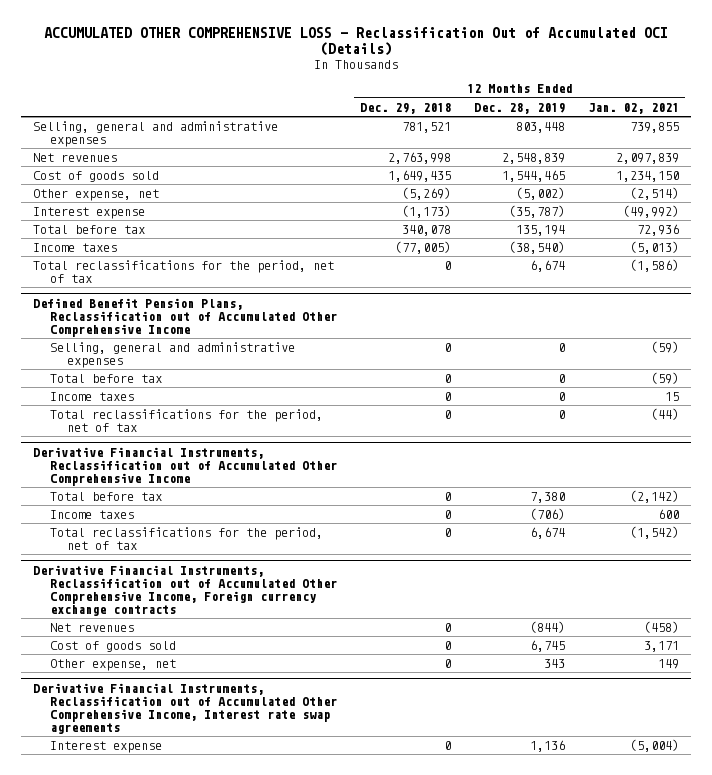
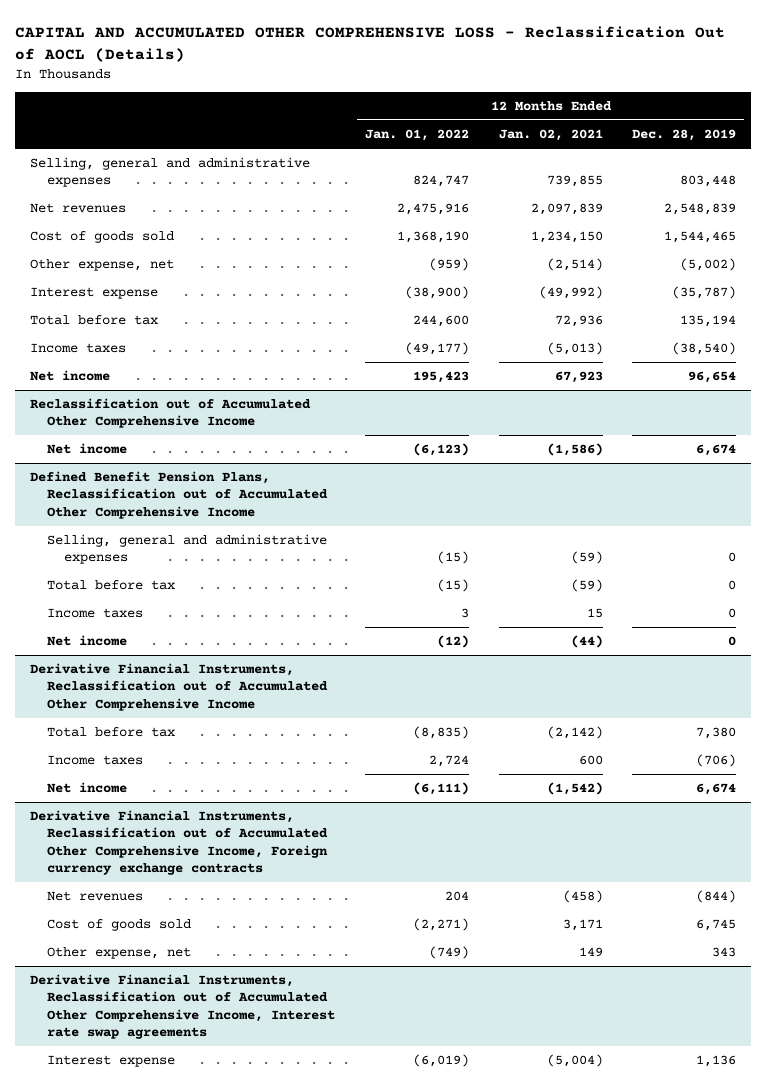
- ACCUMULATED OTHER COMPREHENSIVE LOSS - Reclassification Out of Accumulated OCI (Details)
+ CAPITAL AND ACCUMULATED OTHER COMPREHENSIVE LOSS - Reclassification Out of AOCL (Details)
- | 12 Months Ended Dec. 29, 2018 | 12 Months Ended Dec. 28, 2019 | 12 Months Ended Jan. 02, 2021
+ | 12 Months Ended Jan. 01, 2022 | 12 Months Ended Jan. 02, 2021 | 12 Months Ended Dec. 28, 2019
- Total reclassifications for the period, net of tax | 0 | 6,674 | (1,586)
+ Net income | 195,423 | 67,923 | 96,654
+ Reclassification out of Accumulated Other Comprehensive Income
+ Net income | (6,123) | (1,586) | 6,674
@ Defined Benefit Pension Plans, Reclassification out of Accumulated Other Comprehensive Income
- Total reclassifications for the period, net of tax | 0 | 0 | (44)
+ Net income | (12) | (44) | 0
@ Derivative Financial Instruments, Reclassification out of Accumulated Other Comprehensive Income
- Total reclassifications for the period, net of tax | 0 | 6,674 | (1,542)
+ Net income | (6,111) | (1,542) | 6,674

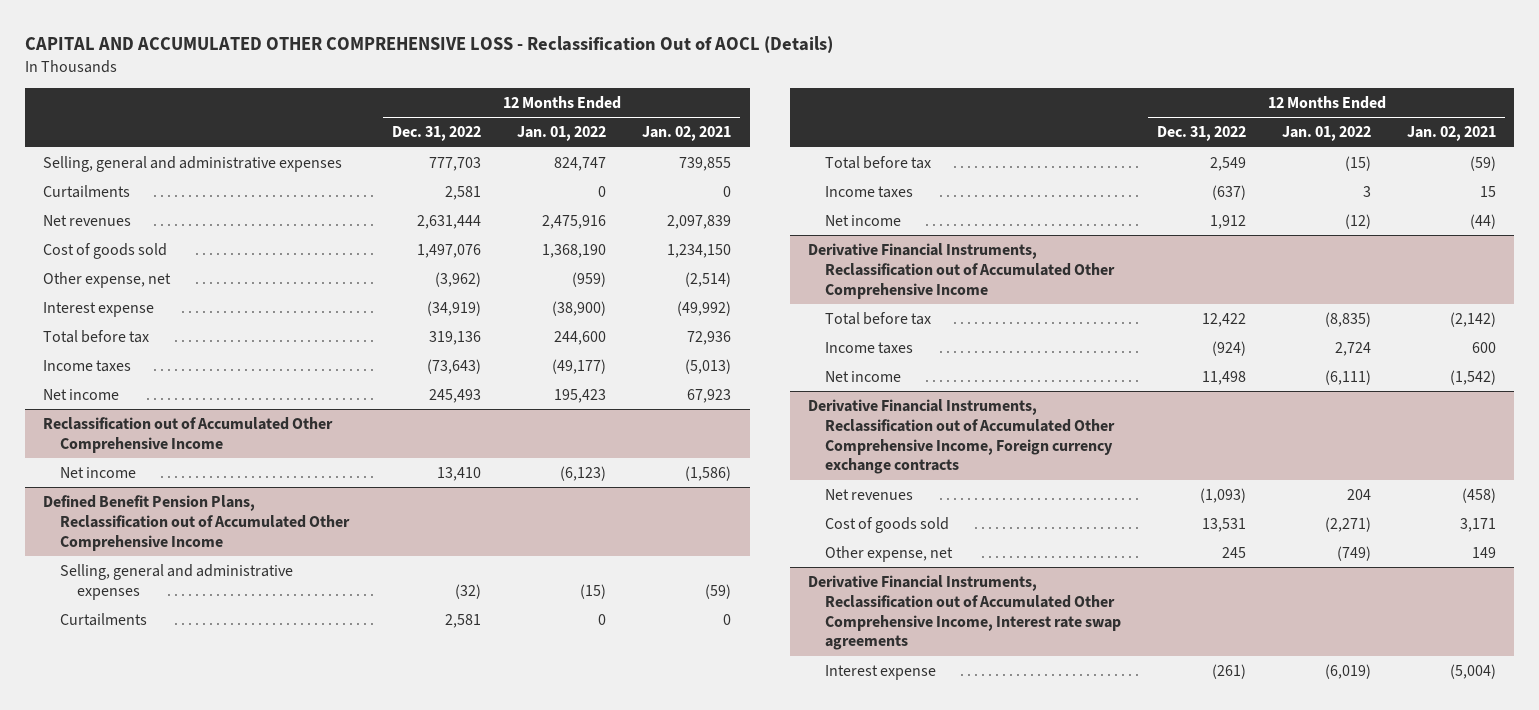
- | 12 Months Ended Jan. 01, 2022 | 12 Months Ended Jan. 02, 2021 | 12 Months Ended Dec. 28, 2019
+ | 12 Months Ended Dec. 31, 2022 | 12 Months Ended Jan. 01, 2022 | 12 Months Ended Jan. 02, 2021
+ Curtailments | 2,581 | 0 | 0
@ Defined Benefit Pension Plans, Reclassification out of Accumulated Other Comprehensive Income
+ Curtailments | 2,581 | 0 | 0

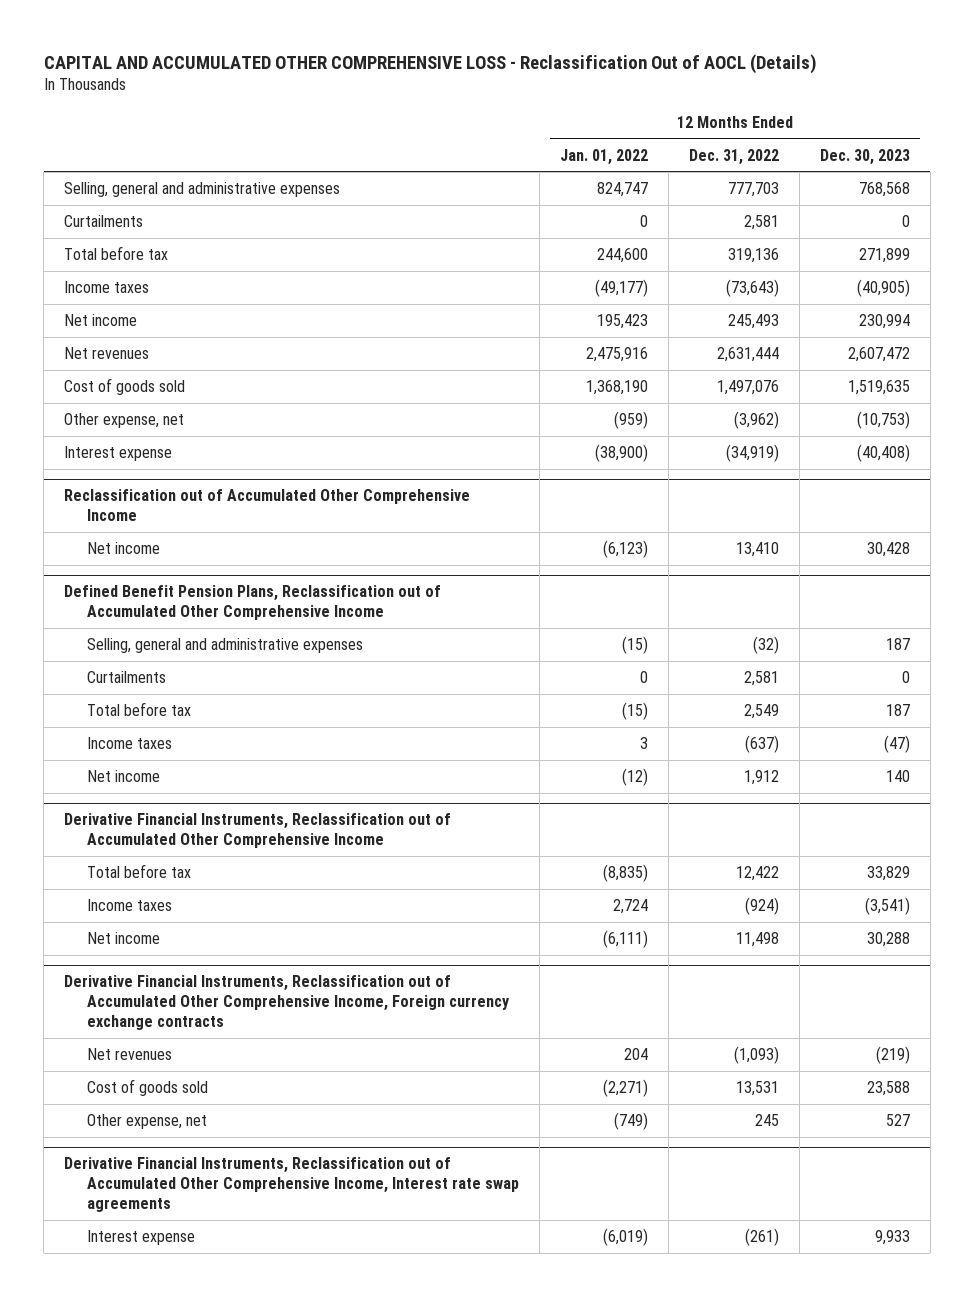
- | 12 Months Ended Dec. 31, 2022 | 12 Months Ended Jan. 01, 2022 | 12 Months Ended Jan. 02, 2021
+ | 12 Months Ended Jan. 01, 2022 | 12 Months Ended Dec. 31, 2022 | 12 Months Ended Dec. 30, 2023
moved up: Total before tax | 244,600 | 319,136 | 271,899
moved up: Income taxes | (49,177) | (73,643) | (40,905)
moved up: Net income | 195,423 | 245,493 | 230,994

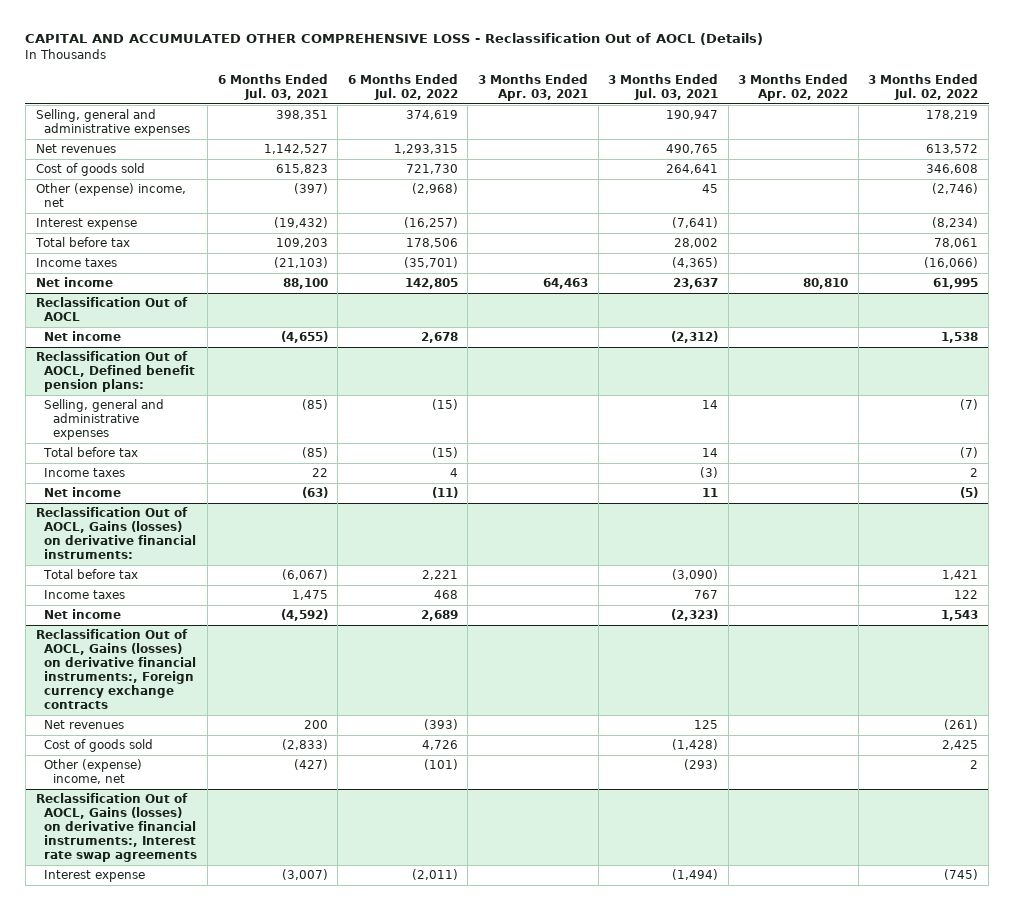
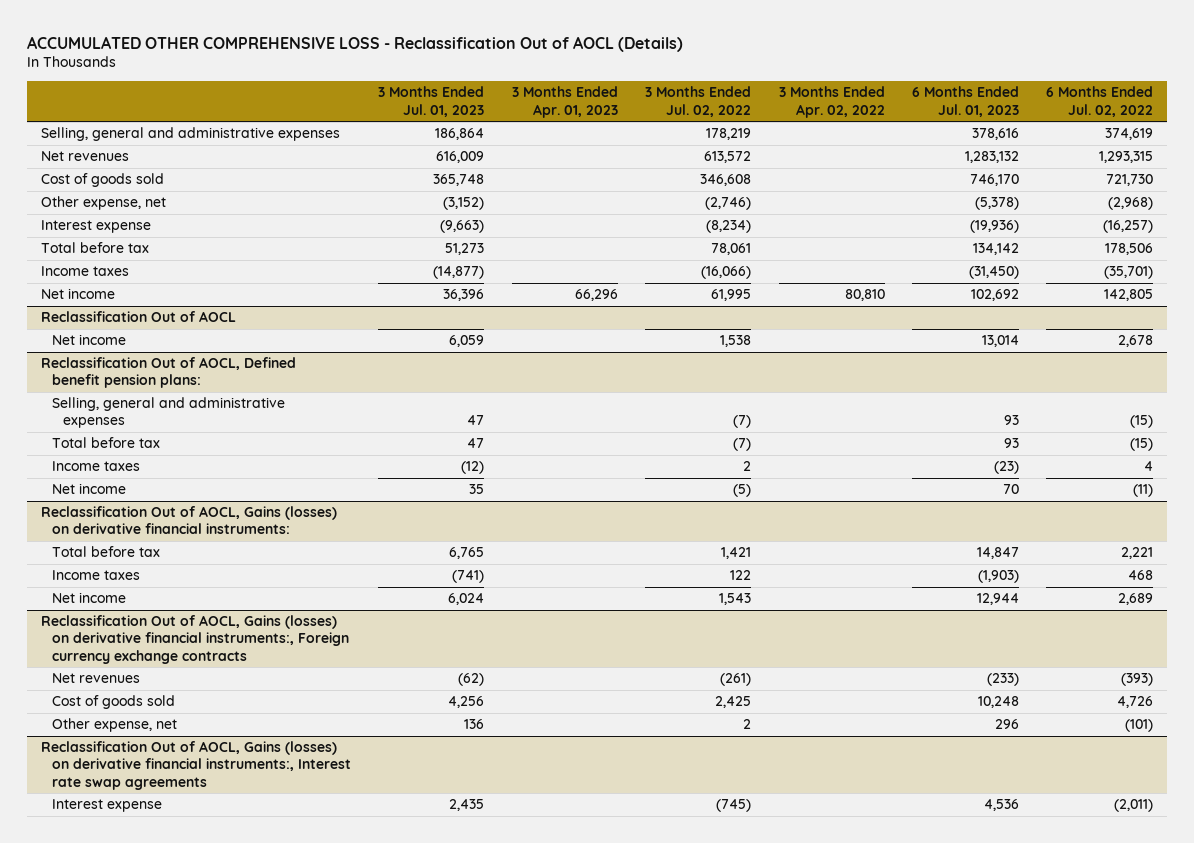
- CAPITAL AND ACCUMULATED OTHER COMPREHENSIVE LOSS - Reclassification Out of AOCL (Details)
+ ACCUMULATED OTHER COMPREHENSIVE LOSS - Reclassification Out of AOCL (Details)
- | 6 Months Ended Jul. 03, 2021 | 6 Months Ended Jul. 02, 2022 | 3 Months Ended Apr. 03, 2021 | 3 Months Ended Jul. 03, 2021 | 3 Months Ended Apr. 02, 2022 | 3 Months Ended Jul. 02, 2022
+ | 3 Months Ended Jul. 01, 2023 | 3 Months Ended Apr. 01, 2023 | 3 Months Ended Jul. 02, 2022 | 3 Months Ended Apr. 02, 2022 | 6 Months Ended Jul. 01, 2023 | 6 Months Ended Jul. 02, 2022
- Other (expense) income, net | (397) | (2,968) | | 45 | | (2,746)
+ Other expense, net | (3,152) | | (2,746) | | (5,378) | (2,968)
@ Reclassification Out of AOCL, Gains (losses) on derivative financial instruments:, Foreign currency exchange contracts
- Other (expense) income, net | (427) | (101) | | (293) | | 2
+ Other expense, net | 136 | | 2 | | 296 | (101)

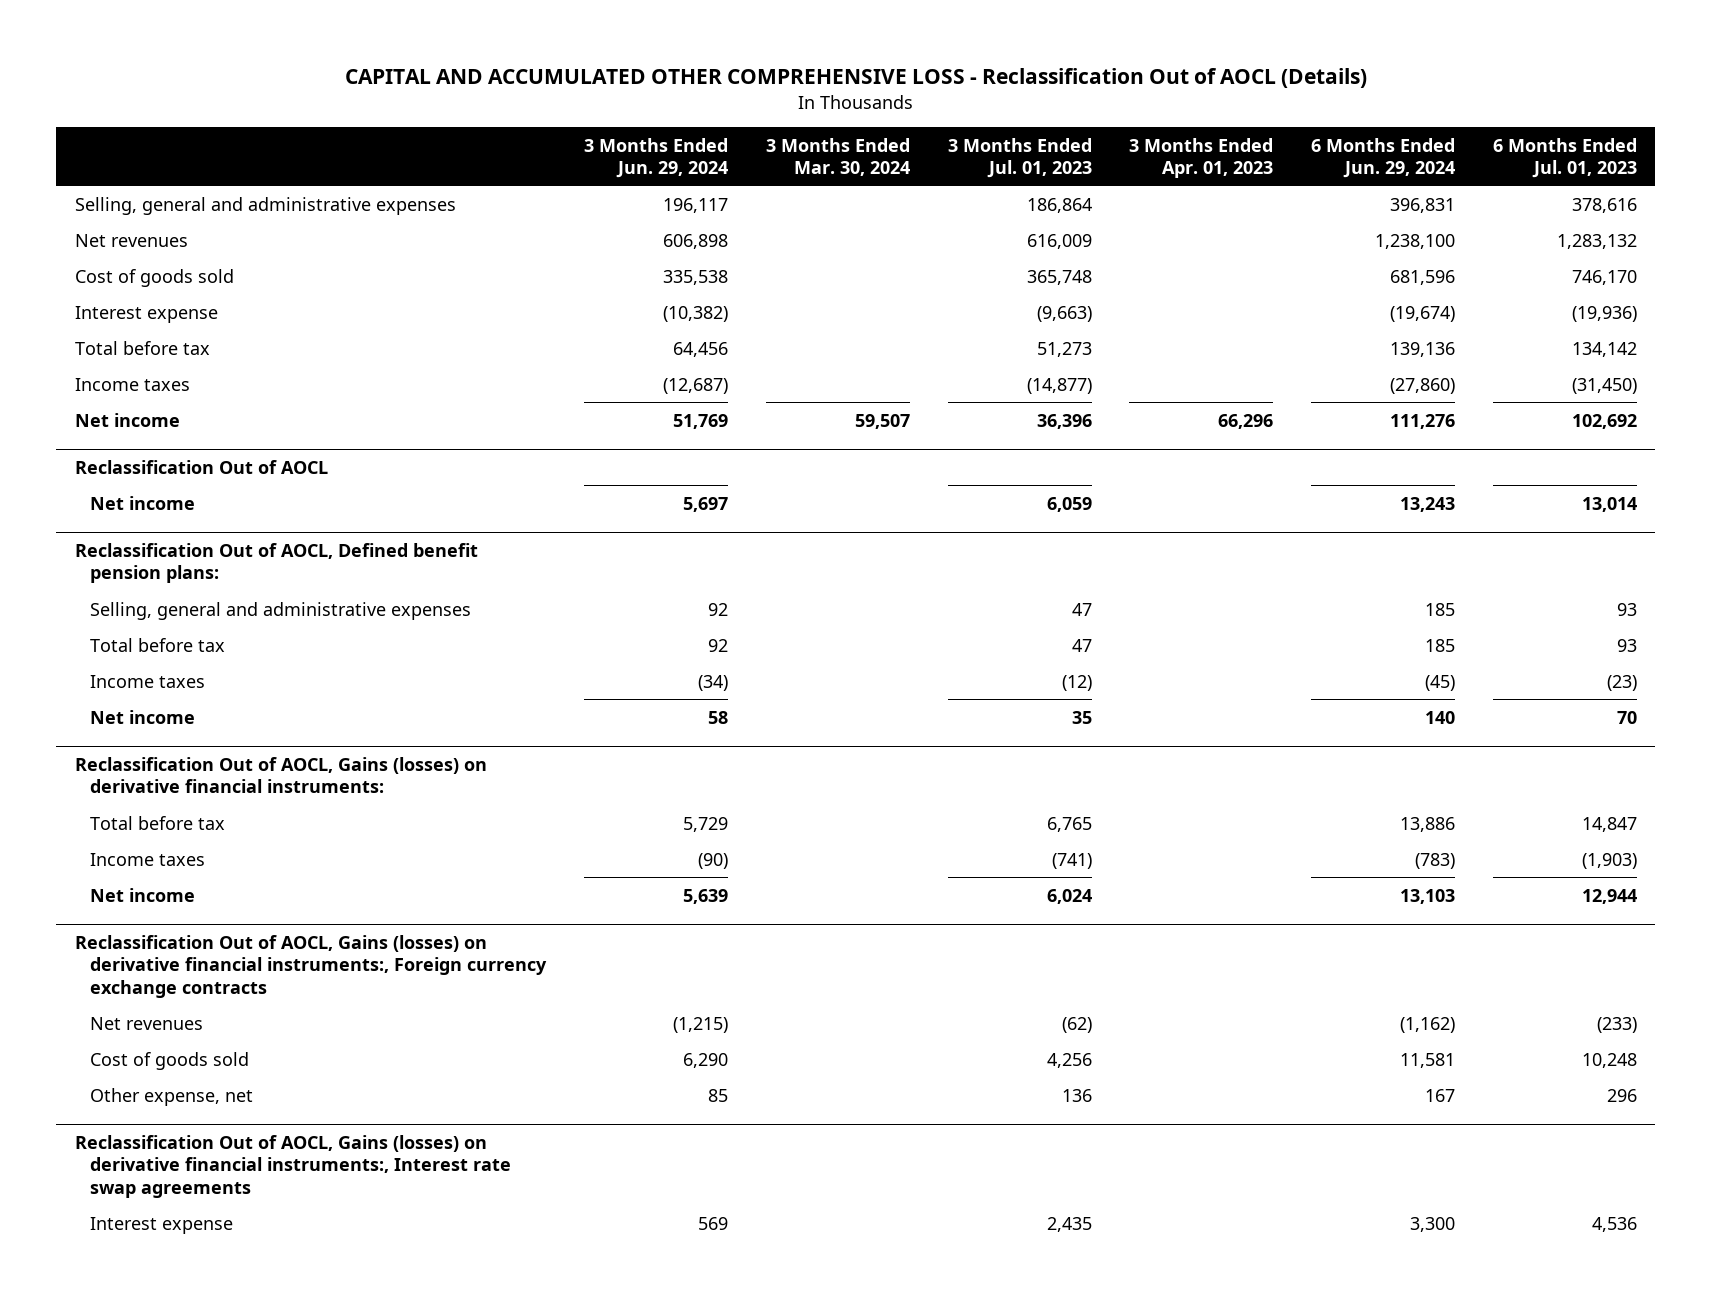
- ACCUMULATED OTHER COMPREHENSIVE LOSS - Reclassification Out of AOCL (Details)
+ CAPITAL AND ACCUMULATED OTHER COMPREHENSIVE LOSS - Reclassification Out of AOCL (Details)
- | 3 Months Ended Jul. 01, 2023 | 3 Months Ended Apr. 01, 2023 | 3 Months Ended Jul. 02, 2022 | 3 Months Ended Apr. 02, 2022 | 6 Months Ended Jul. 01, 2023 | 6 Months Ended Jul. 02, 2022
+ | 3 Months Ended Jun. 29, 2024 | 3 Months Ended Mar. 30, 2024 | 3 Months Ended Jul. 01, 2023 | 3 Months Ended Apr. 01, 2023 | 6 Months Ended Jun. 29, 2024 | 6 Months Ended Jul. 01, 2023
- Other expense, net | (3,152) | | (2,746) | | (5,378) | (2,968)

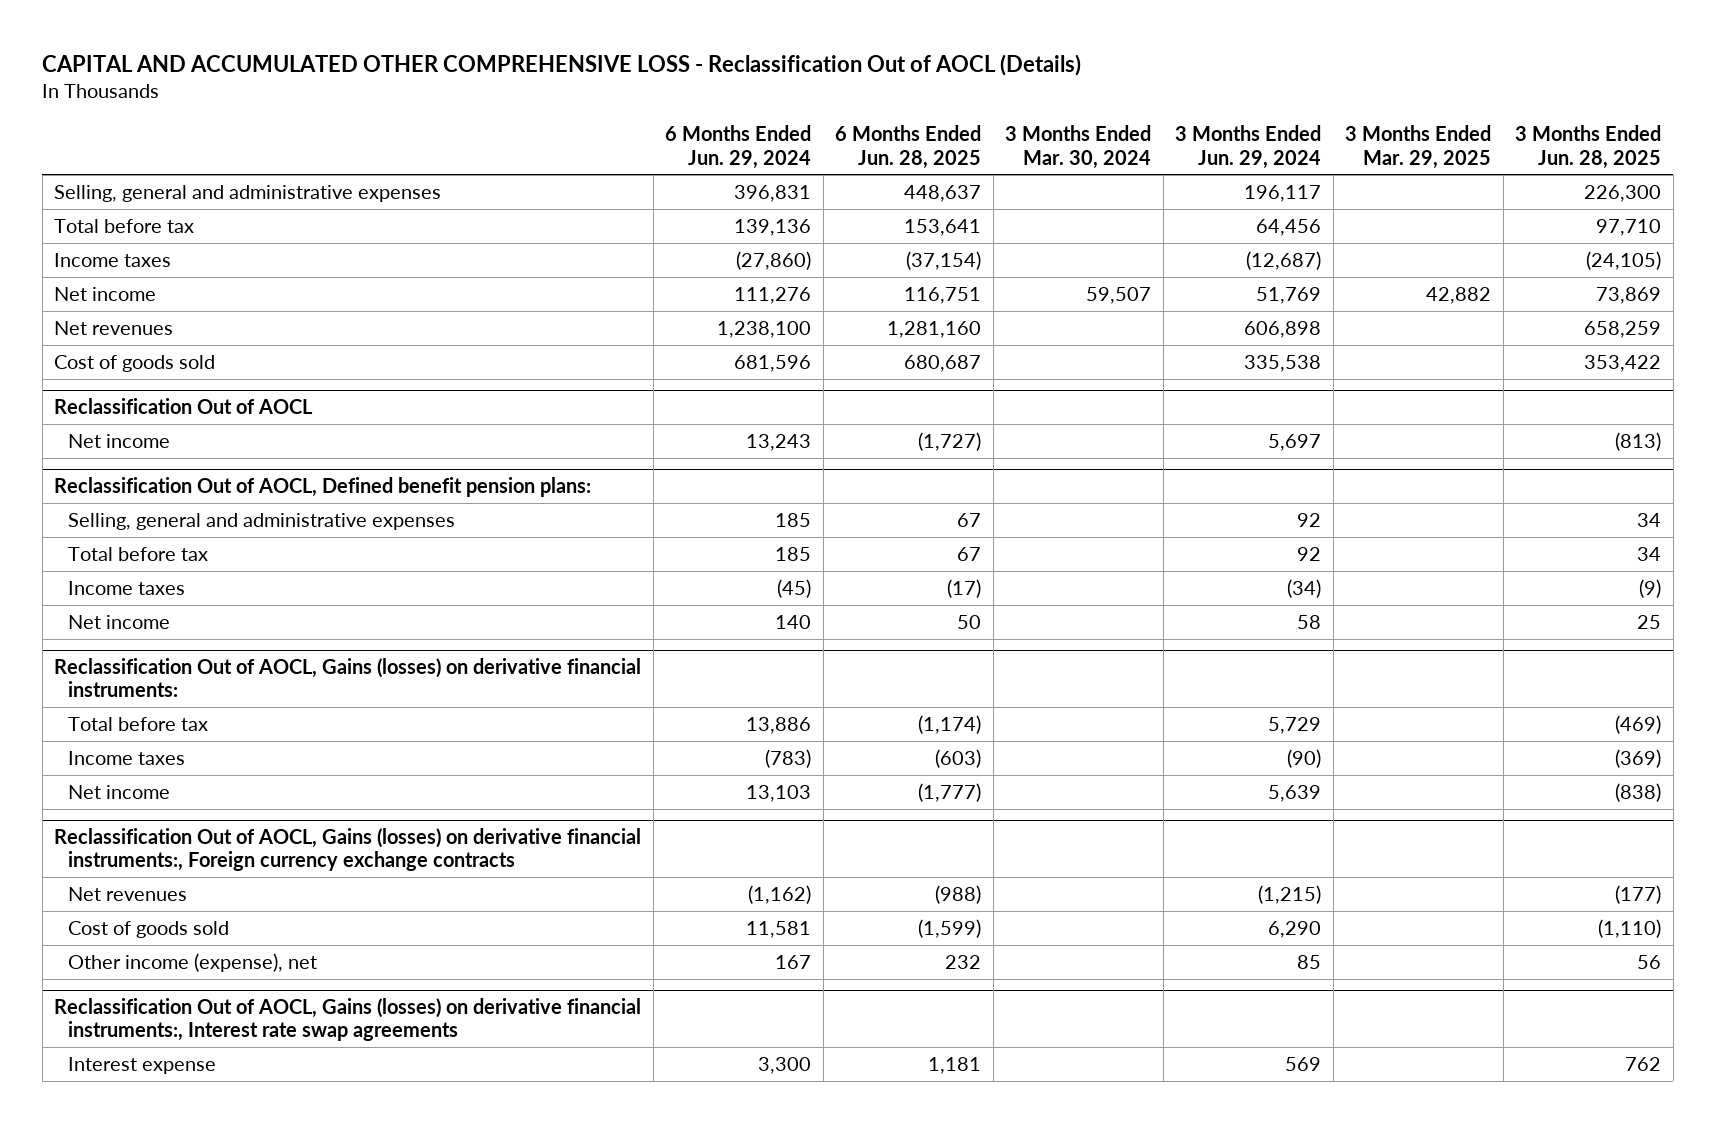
- | 3 Months Ended Jun. 29, 2024 | 3 Months Ended Mar. 30, 2024 | 3 Months Ended Jul. 01, 2023 | 3 Months Ended Apr. 01, 2023 | 6 Months Ended Jun. 29, 2024 | 6 Months Ended Jul. 01, 2023
+ | 6 Months Ended Jun. 29, 2024 | 6 Months Ended Jun. 28, 2025 | 3 Months Ended Mar. 30, 2024 | 3 Months Ended Jun. 29, 2024 | 3 Months Ended Mar. 29, 2025 | 3 Months Ended Jun. 28, 2025
- Interest expense | (10,382) | | (9,663) | | (19,674) | (19,936)
moved down: Net revenues | 1,238,100 | 1,281,160 | | 606,898 | | 658,259
moved down: Cost of goods sold | 681,596 | 680,687 | | 335,538 | | 353,422
@ Reclassification Out of AOCL, Gains (losses) on derivative financial instruments:, Foreign currency exchange contracts
- Other expense, net | 85 | | 136 | | 167 | 296
+ Other income (expense), net | 167 | 232 | | 85 | | 56

